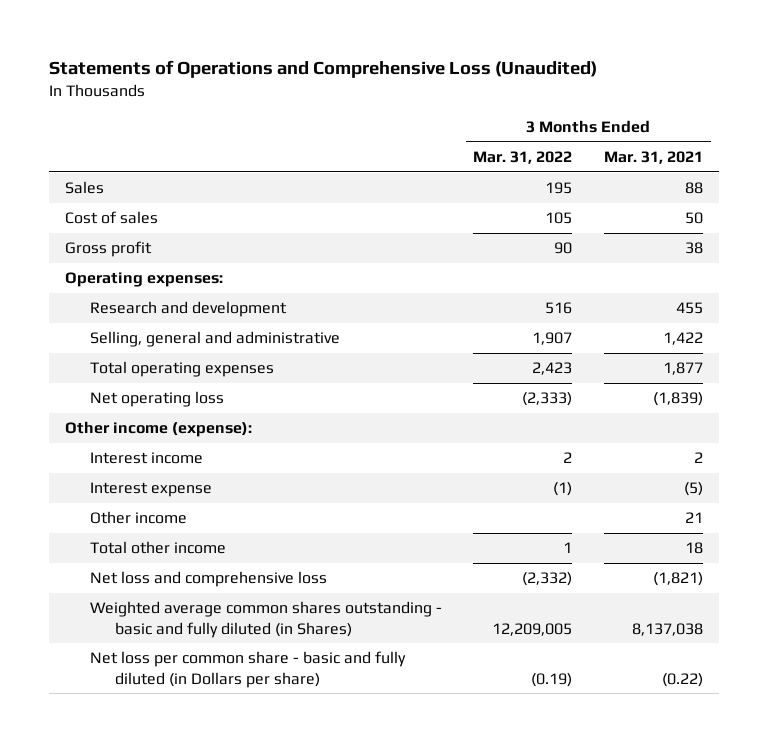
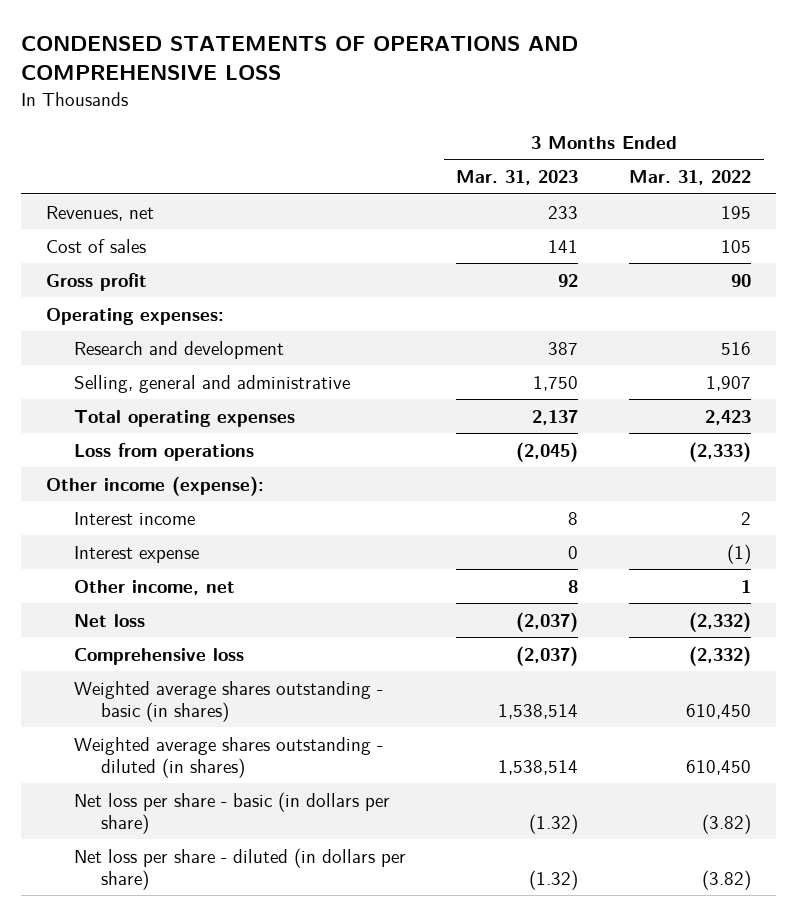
- Statements of Operations and Comprehensive Loss (Unaudited)
+ CONDENSED STATEMENTS OF OPERATIONS AND COMPREHENSIVE LOSS
- | 3 Months Ended Mar. 31, 2022 | 3 Months Ended Mar. 31, 2021
+ | 3 Months Ended Mar. 31, 2023 | 3 Months Ended Mar. 31, 2022
- Sales | 195 | 88
+ Revenues, net | 233 | 195
- Net operating loss | (2,333) | (1,839)
+ Loss from operations | (2,045) | (2,333)
- Other income | | 21
- Total other income | 1 | 18
- Net loss and comprehensive loss | (2,332) | (1,821)
- Weighted average common shares outstanding - basic and fully diluted (in Shares) | 12,209,005 | 8,137,038
- Net loss per common share - basic and fully diluted (in Dollars per share) | (0.19) | (0.22)
+ Other income, net | 8 | 1
+ Net loss | (2,037) | (2,332)
+ Comprehensive loss | (2,037) | (2,332)
+ Weighted average shares outstanding - basic (in shares) | 1,538,514 | 610,450
+ Weighted average shares outstanding - diluted (in shares) | 1,538,514 | 610,450
+ Net loss per share - basic (in dollars per share) | (1.32) | (3.82)
+ Net loss per share - diluted (in dollars per share) | (1.32) | (3.82)

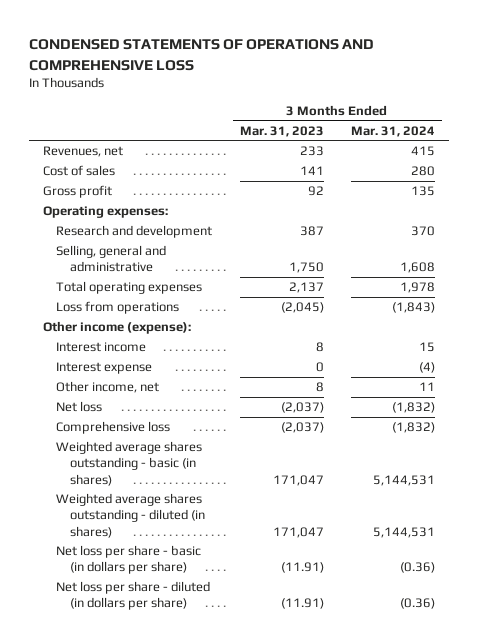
- | 3 Months Ended Mar. 31, 2023 | 3 Months Ended Mar. 31, 2022
+ | 3 Months Ended Mar. 31, 2023 | 3 Months Ended Mar. 31, 2024
- Weighted average shares outstanding - basic (in shares) | 1,538,514 | 610,450
- Weighted average shares outstanding - diluted (in shares) | 1,538,514 | 610,450
- Net loss per share - basic (in dollars per share) | (1.32) | (3.82)
- Net loss per share - diluted (in dollars per share) | (1.32) | (3.82)
+ Weighted average shares outstanding - basic (in shares) | 171,047 | 5,144,531
+ Weighted average shares outstanding - diluted (in shares) | 171,047 | 5,144,531
+ Net loss per share - basic (in dollars per share) | (11.91) | (0.36)
+ Net loss per share - diluted (in dollars per share) | (11.91) | (0.36)

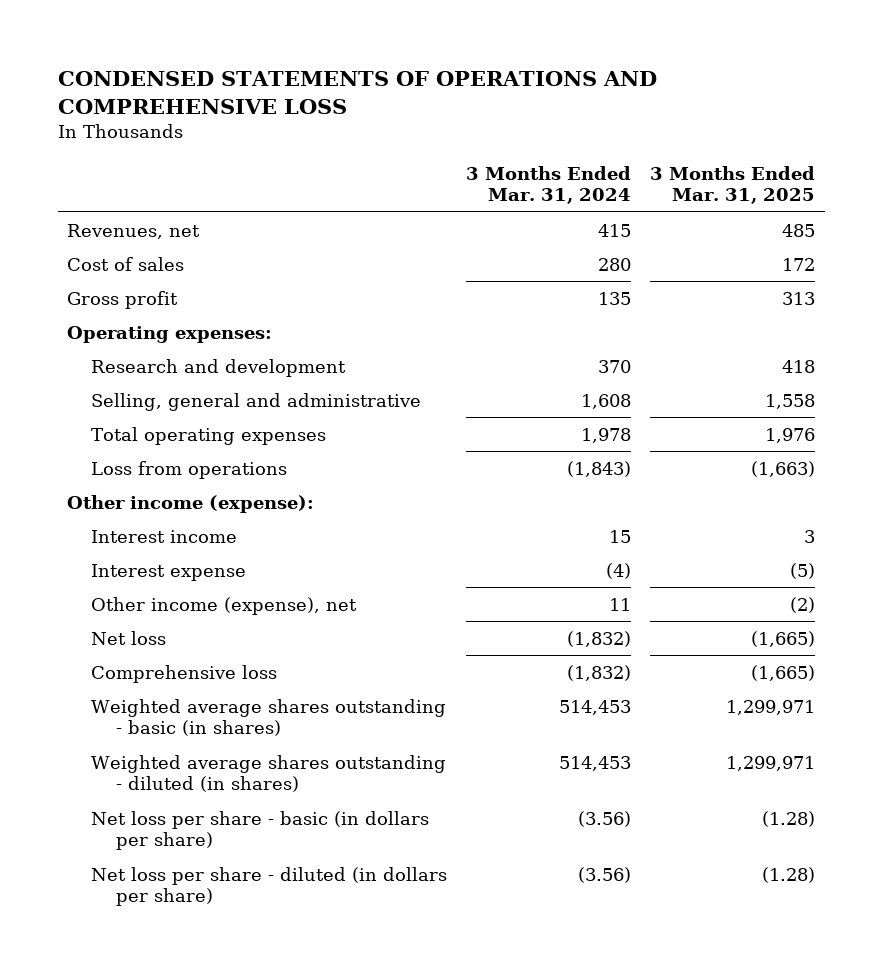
- | 3 Months Ended Mar. 31, 2023 | 3 Months Ended Mar. 31, 2024
+ | 3 Months Ended Mar. 31, 2024 | 3 Months Ended Mar. 31, 2025
- Other income, net | 8 | 11
+ Other income (expense), net | 11 | (2)
- Weighted average shares outstanding - basic (in shares) | 171,047 | 5,144,531
- Weighted average shares outstanding - diluted (in shares) | 171,047 | 5,144,531
- Net loss per share - basic (in dollars per share) | (11.91) | (0.36)
- Net loss per share - diluted (in dollars per share) | (11.91) | (0.36)
+ Weighted average shares outstanding - basic (in shares) | 514,453 | 1,299,971
+ Weighted average shares outstanding - diluted (in shares) | 514,453 | 1,299,971
+ Net loss per share - basic (in dollars per share) | (3.56) | (1.28)
+ Net loss per share - diluted (in dollars per share) | (3.56) | (1.28)

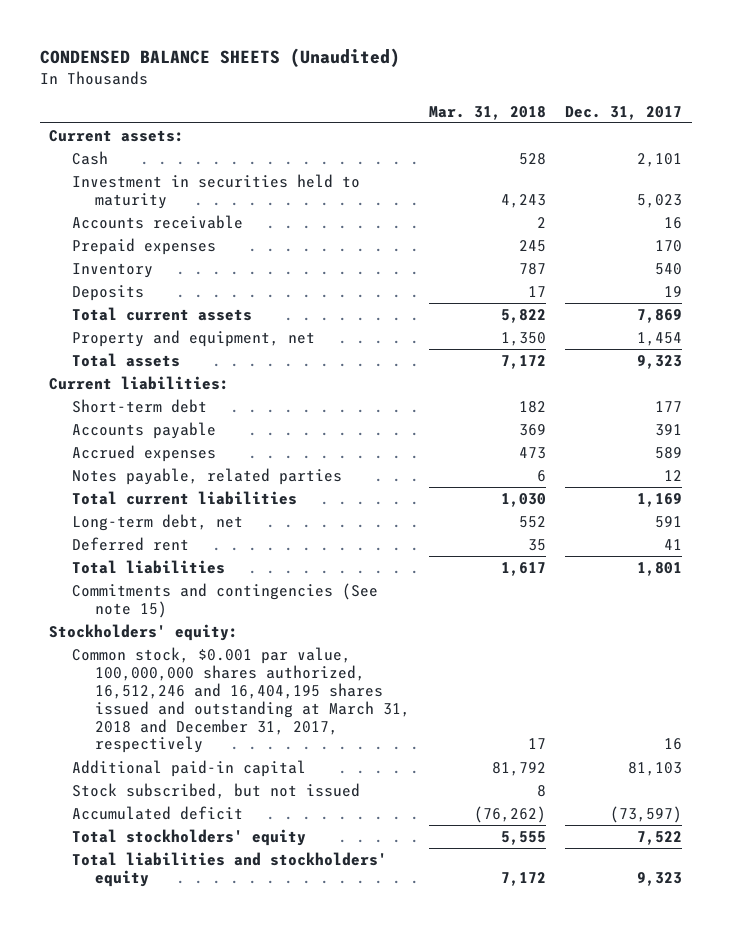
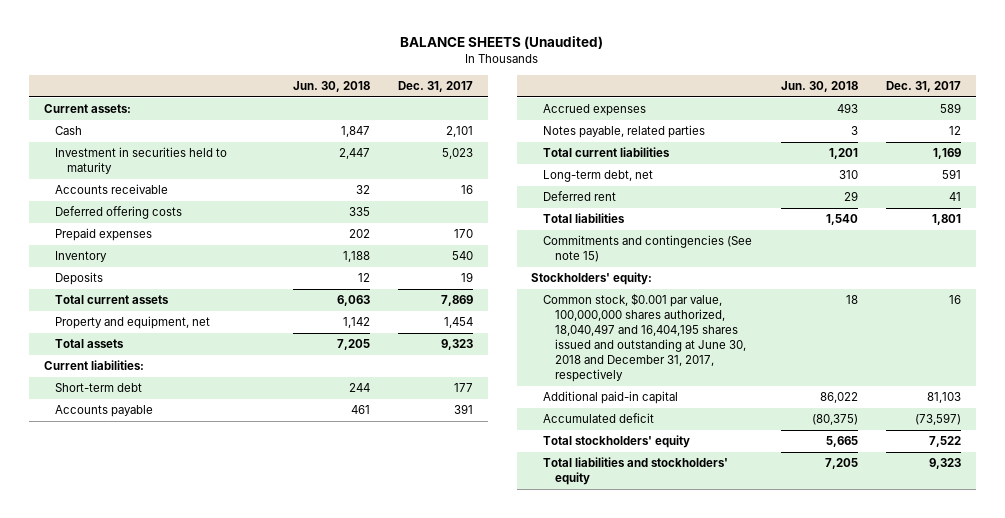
- CONDENSED BALANCE SHEETS (Unaudited)
+ BALANCE SHEETS (Unaudited)
- | Mar. 31, 2018 | Dec. 31, 2017
+ | Jun. 30, 2018 | Dec. 31, 2017
+ Deferred offering costs | 335 |
- Common stock, $0.001 par value, 100,000,000 shares authorized, 16,512,246 and 16,404,195 shares issued and outstanding at March 31, 2018 and December 31, 2017, respectively | 17 | 16
+ Common stock, $0.001 par value, 100,000,000 shares authorized, 18,040,497 and 16,404,195 shares issued and outstanding at June 30, 2018 and December 31, 2017, respectively | 18 | 16
- Stock subscribed, but not issued | 8 |

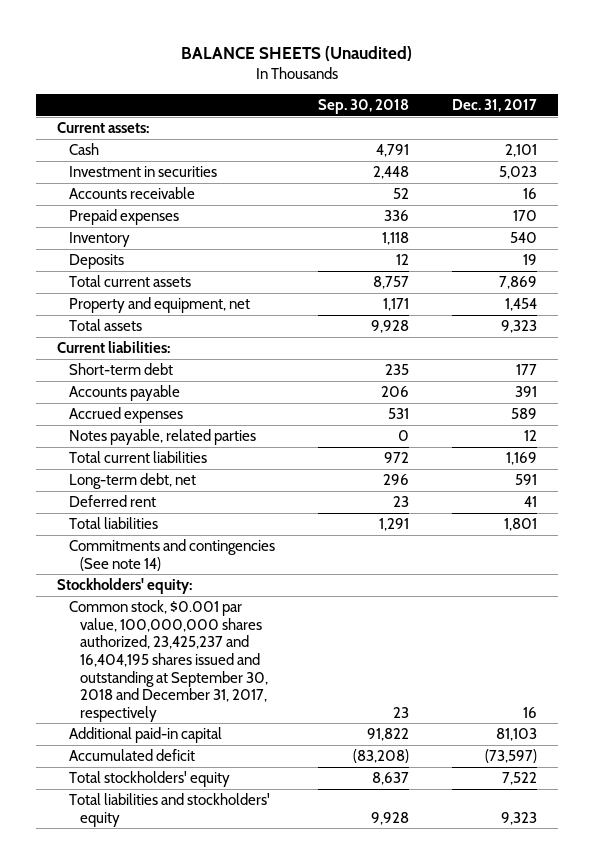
- | Jun. 30, 2018 | Dec. 31, 2017
+ | Sep. 30, 2018 | Dec. 31, 2017
- Investment in securities held to maturity | 2,447 | 5,023
+ Investment in securities | 2,448 | 5,023
- Deferred offering costs | 335 |
- Commitments and contingencies (See note 15)
+ Commitments and contingencies (See note 14)
- Common stock, $0.001 par value, 100,000,000 shares authorized, 18,040,497 and 16,404,195 shares issued and outstanding at June 30, 2018 and December 31, 2017, respectively | 18 | 16
+ Common stock, $0.001 par value, 100,000,000 shares authorized, 23,425,237 and 16,404,195 shares issued and outstanding at September 30, 2018 and December 31, 2017, respectively | 23 | 16

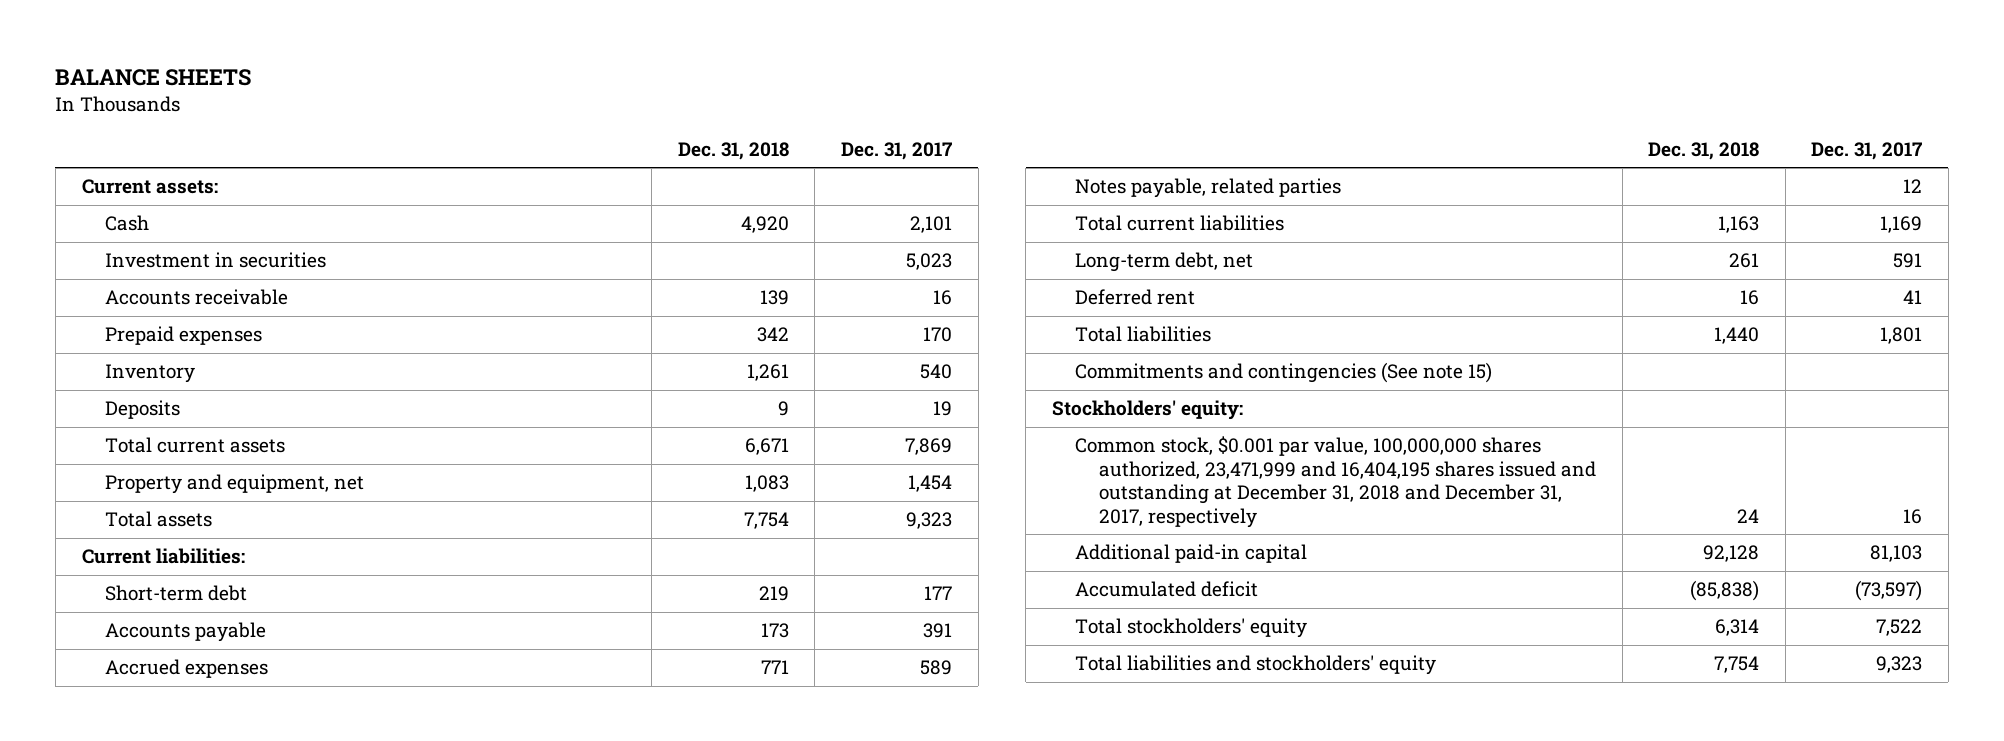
- BALANCE SHEETS (Unaudited)
+ BALANCE SHEETS
- | Sep. 30, 2018 | Dec. 31, 2017
+ | Dec. 31, 2018 | Dec. 31, 2017
- Commitments and contingencies (See note 14)
+ Commitments and contingencies (See note 15)
- Common stock, $0.001 par value, 100,000,000 shares authorized, 23,425,237 and 16,404,195 shares issued and outstanding at September 30, 2018 and December 31, 2017, respectively | 23 | 16
+ Common stock, $0.001 par value, 100,000,000 shares authorized, 23,471,999 and 16,404,195 shares issued and outstanding at December 31, 2018 and December 31, 2017, respectively | 24 | 16

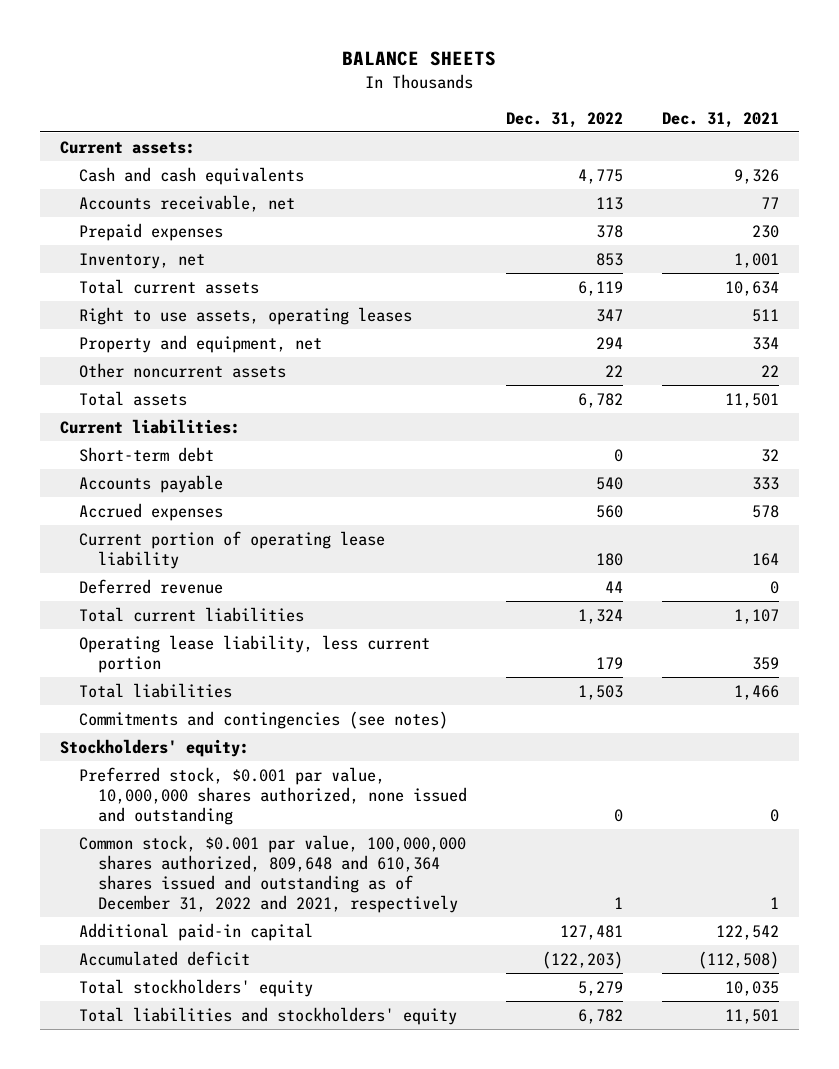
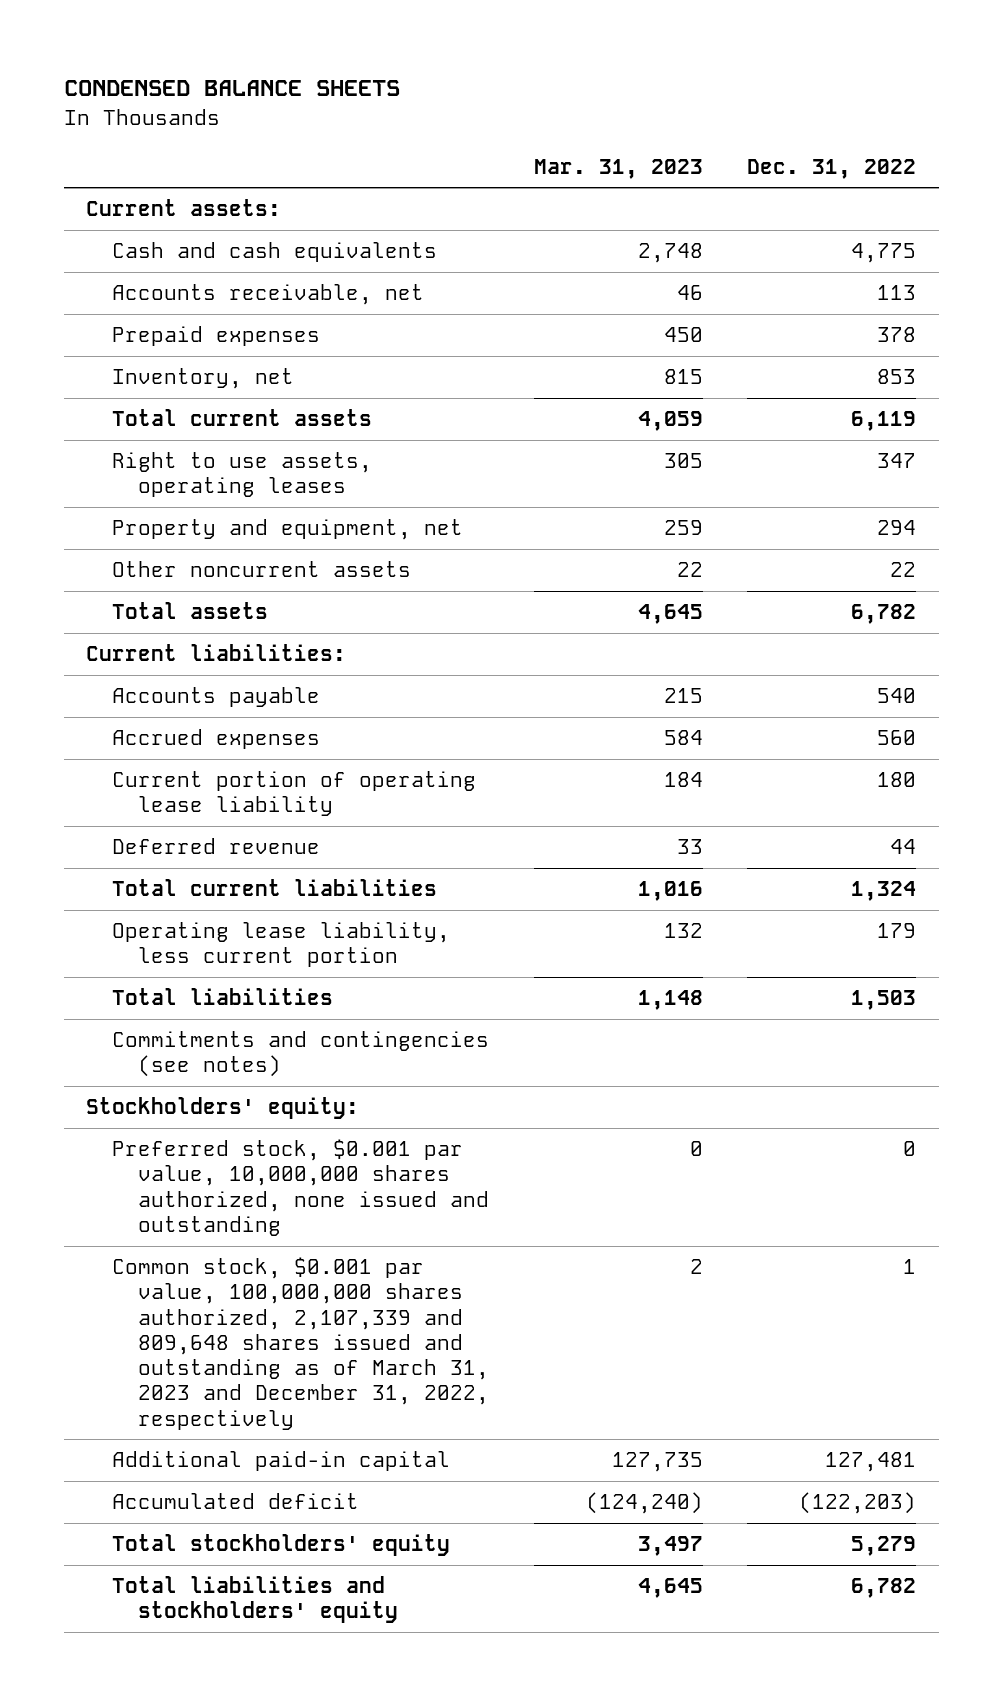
- BALANCE SHEETS
+ CONDENSED BALANCE SHEETS
- | Dec. 31, 2022 | Dec. 31, 2021
+ | Mar. 31, 2023 | Dec. 31, 2022
- Short-term debt | 0 | 32
- Common stock, $0.001 par value, 100,000,000 shares authorized, 809,648 and 610,364 shares issued and outstanding as of December 31, 2022 and 2021, respectively | 1 | 1
+ Common stock, $0.001 par value, 100,000,000 shares authorized, 2,107,339 and 809,648 shares issued and outstanding as of March 31, 2023 and December 31, 2022, respectively | 2 | 1

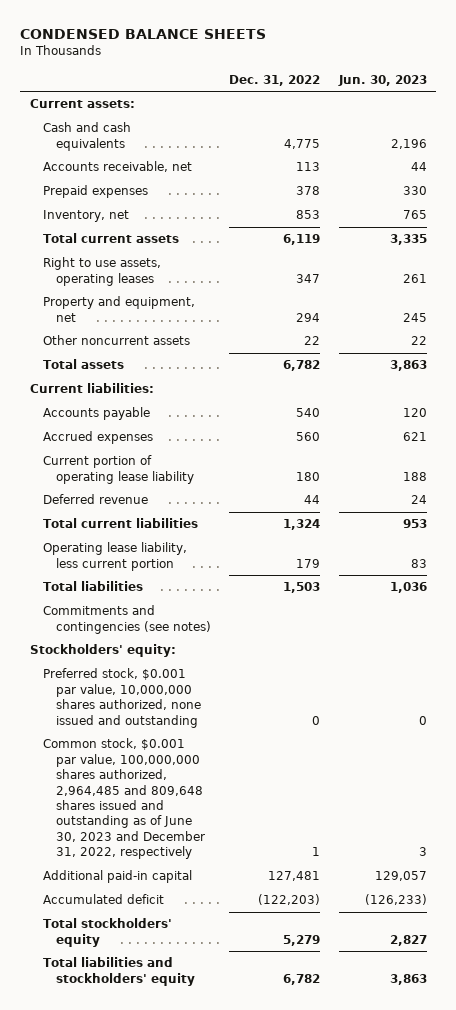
- | Mar. 31, 2023 | Dec. 31, 2022
+ | Dec. 31, 2022 | Jun. 30, 2023
- Common stock, $0.001 par value, 100,000,000 shares authorized, 2,107,339 and 809,648 shares issued and outstanding as of March 31, 2023 and December 31, 2022, respectively | 2 | 1
+ Common stock, $0.001 par value, 100,000,000 shares authorized, 2,964,485 and 809,648 shares issued and outstanding as of June 30, 2023 and December 31, 2022, respectively | 1 | 3

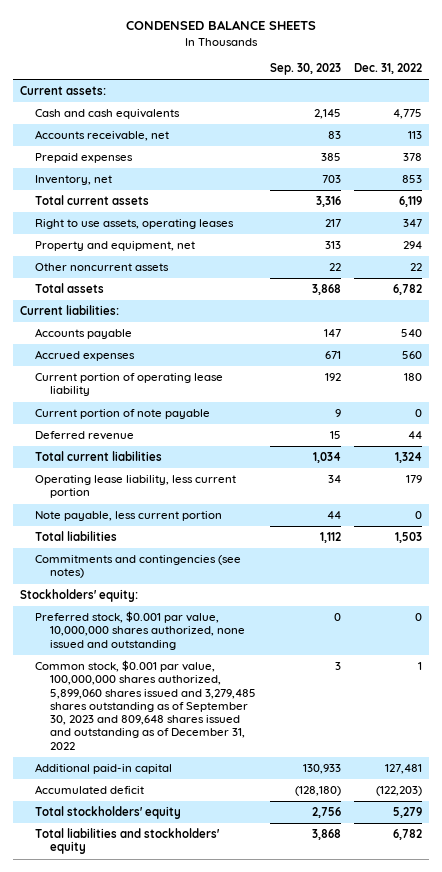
- | Dec. 31, 2022 | Jun. 30, 2023
+ | Sep. 30, 2023 | Dec. 31, 2022
+ Current portion of note payable | 9 | 0
+ Note payable, less current portion | 44 | 0
- Common stock, $0.001 par value, 100,000,000 shares authorized, 2,964,485 and 809,648 shares issued and outstanding as of June 30, 2023 and December 31, 2022, respectively | 1 | 3
+ Common stock, $0.001 par value, 100,000,000 shares authorized, 5,899,060 shares issued and 3,279,485 shares outstanding as of September 30, 2023 and 809,648 shares issued and outstanding as of December 31, 2022 | 3 | 1

